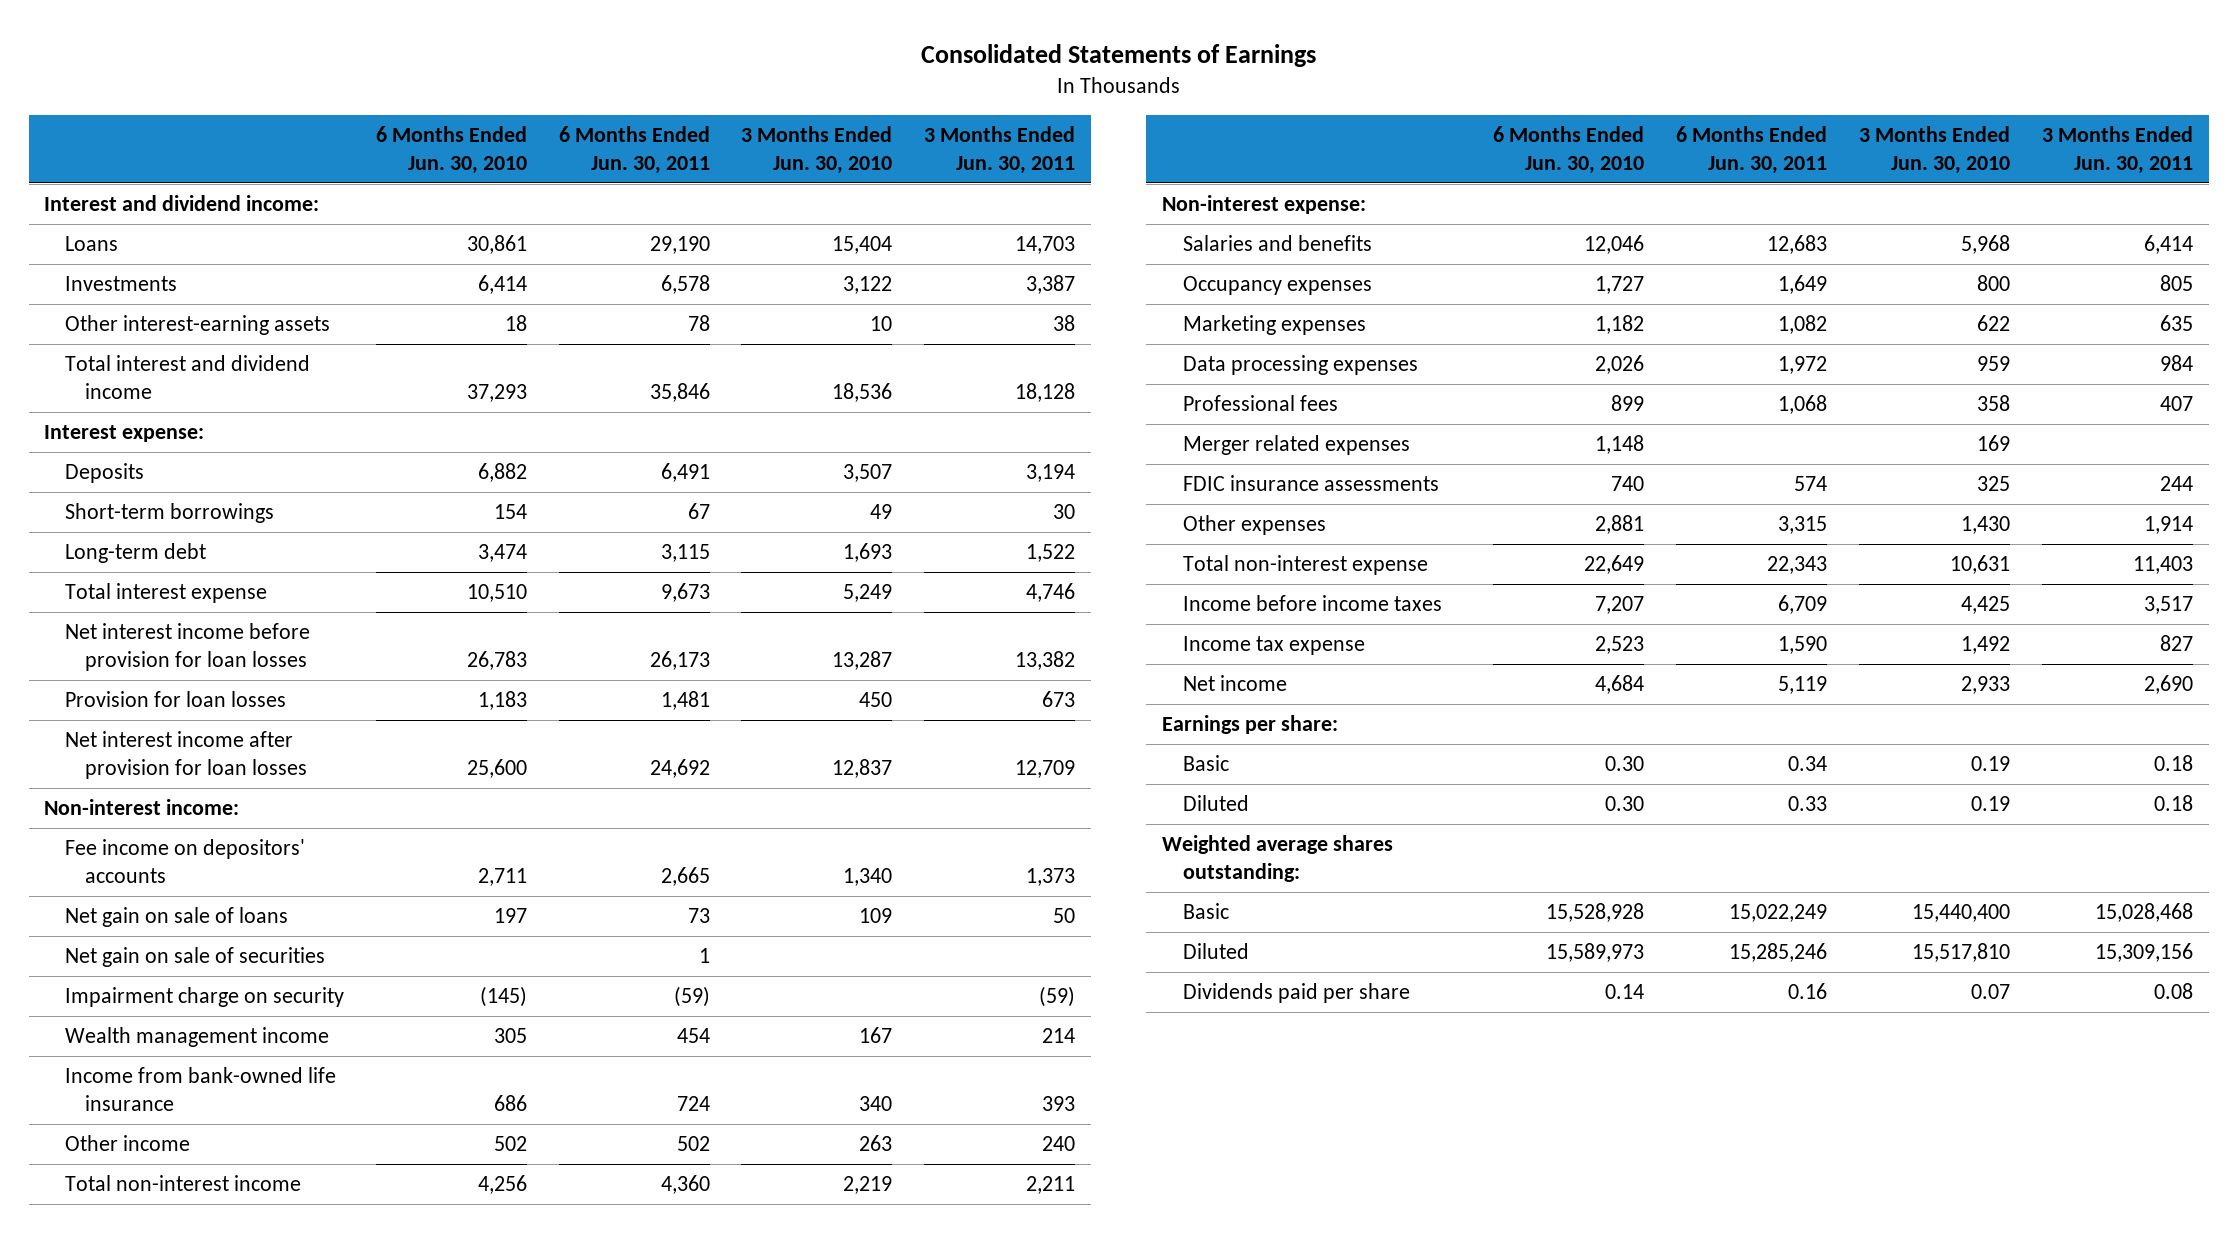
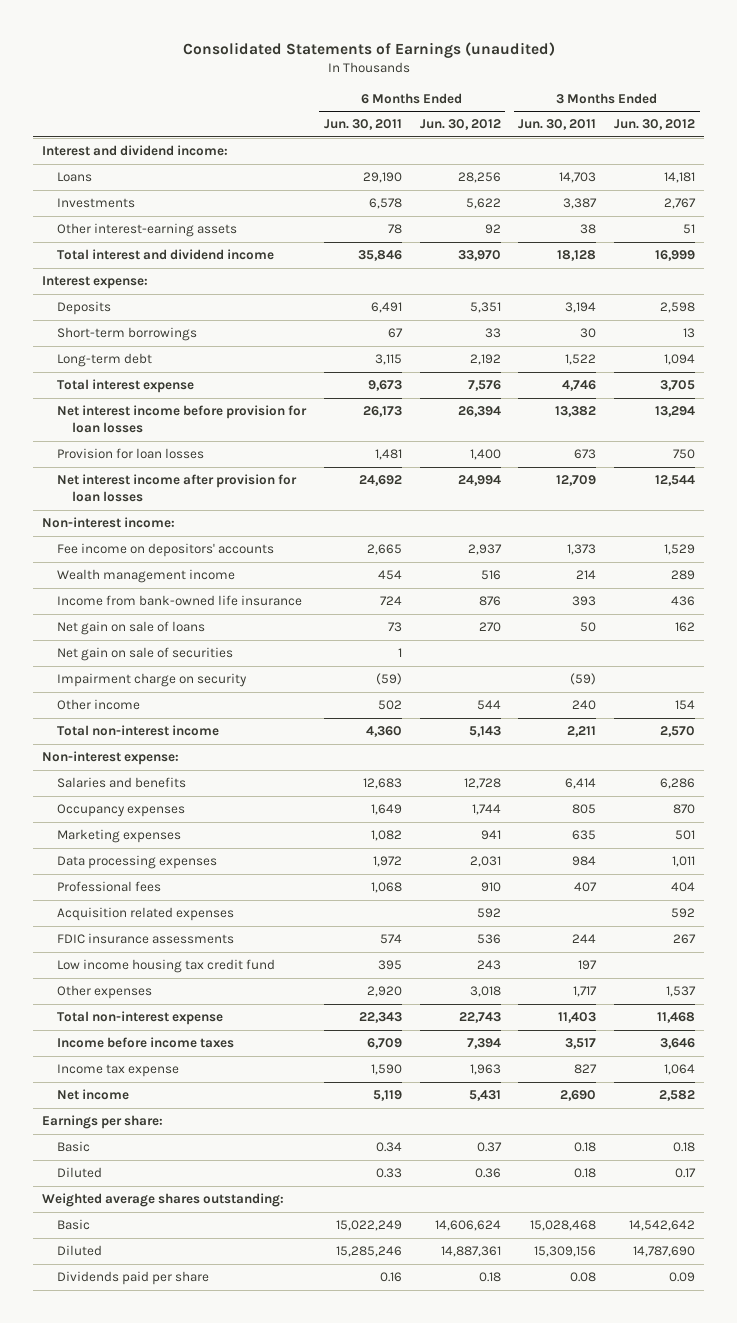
- Consolidated Statements of Earnings
+ Consolidated Statements of Earnings (unaudited)
- | 6 Months Ended Jun. 30, 2010 | 6 Months Ended Jun. 30, 2011 | 3 Months Ended Jun. 30, 2010 | 3 Months Ended Jun. 30, 2011
+ | 6 Months Ended Jun. 30, 2011 | 6 Months Ended Jun. 30, 2012 | 3 Months Ended Jun. 30, 2011 | 3 Months Ended Jun. 30, 2012
moved up: Wealth management income | 454 | 516 | 214 | 289
moved up: Income from bank-owned life insurance | 724 | 876 | 393 | 436
- Merger related expenses | 1,148 | | 169 |
+ Acquisition related expenses | | 592 | | 592
- Other expenses | 2,881 | 3,315 | 1,430 | 1,914
+ Low income housing tax credit fund | 395 | 243 | 197 |
+ Other expenses | 2,920 | 3,018 | 1,717 | 1,537

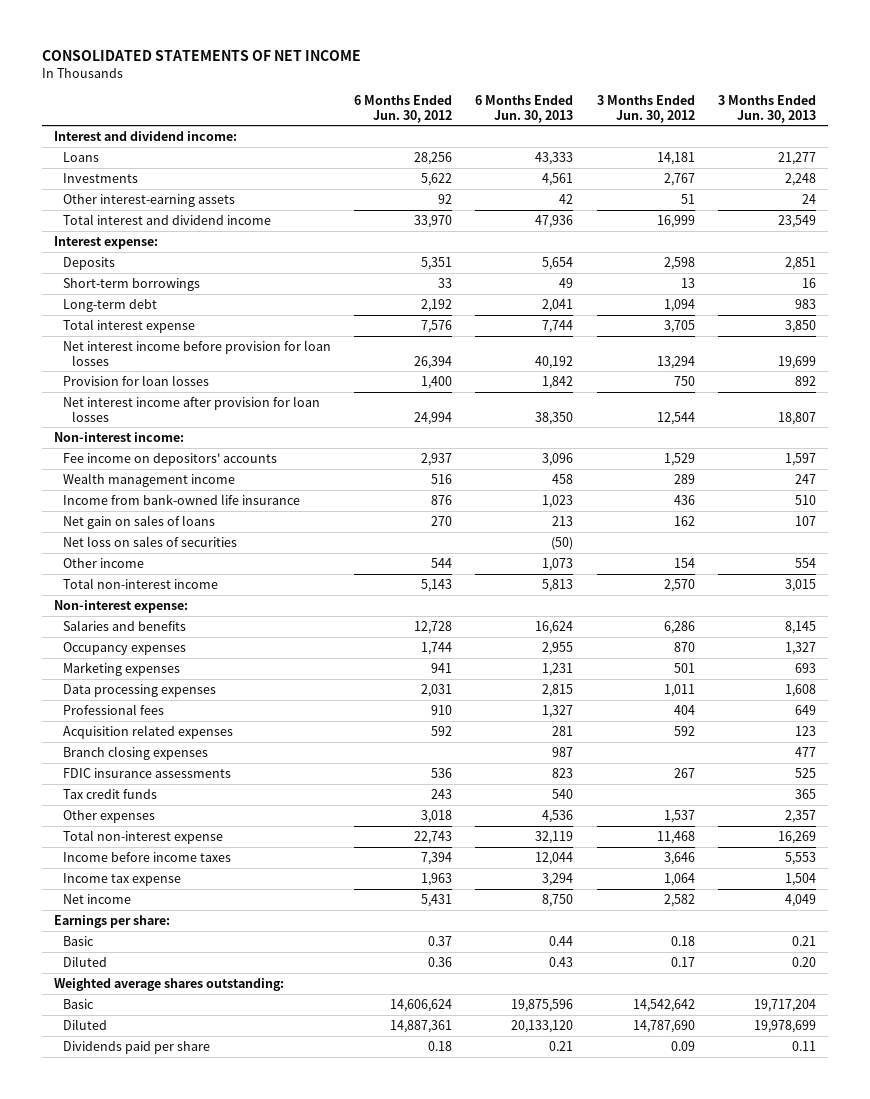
- Consolidated Statements of Earnings (unaudited)
+ CONSOLIDATED STATEMENTS OF NET INCOME
- | 6 Months Ended Jun. 30, 2011 | 6 Months Ended Jun. 30, 2012 | 3 Months Ended Jun. 30, 2011 | 3 Months Ended Jun. 30, 2012
+ | 6 Months Ended Jun. 30, 2012 | 6 Months Ended Jun. 30, 2013 | 3 Months Ended Jun. 30, 2012 | 3 Months Ended Jun. 30, 2013
- Net gain on sale of loans | 73 | 270 | 50 | 162
- Net gain on sale of securities | 1 | | |
- Impairment charge on security | (59) | | (59) |
+ Net gain on sales of loans | 270 | 213 | 162 | 107
+ Net loss on sales of securities | | (50) | |
+ Branch closing expenses | | 987 | | 477
- Low income housing tax credit fund | 395 | 243 | 197 |
+ Tax credit funds | 243 | 540 | | 365

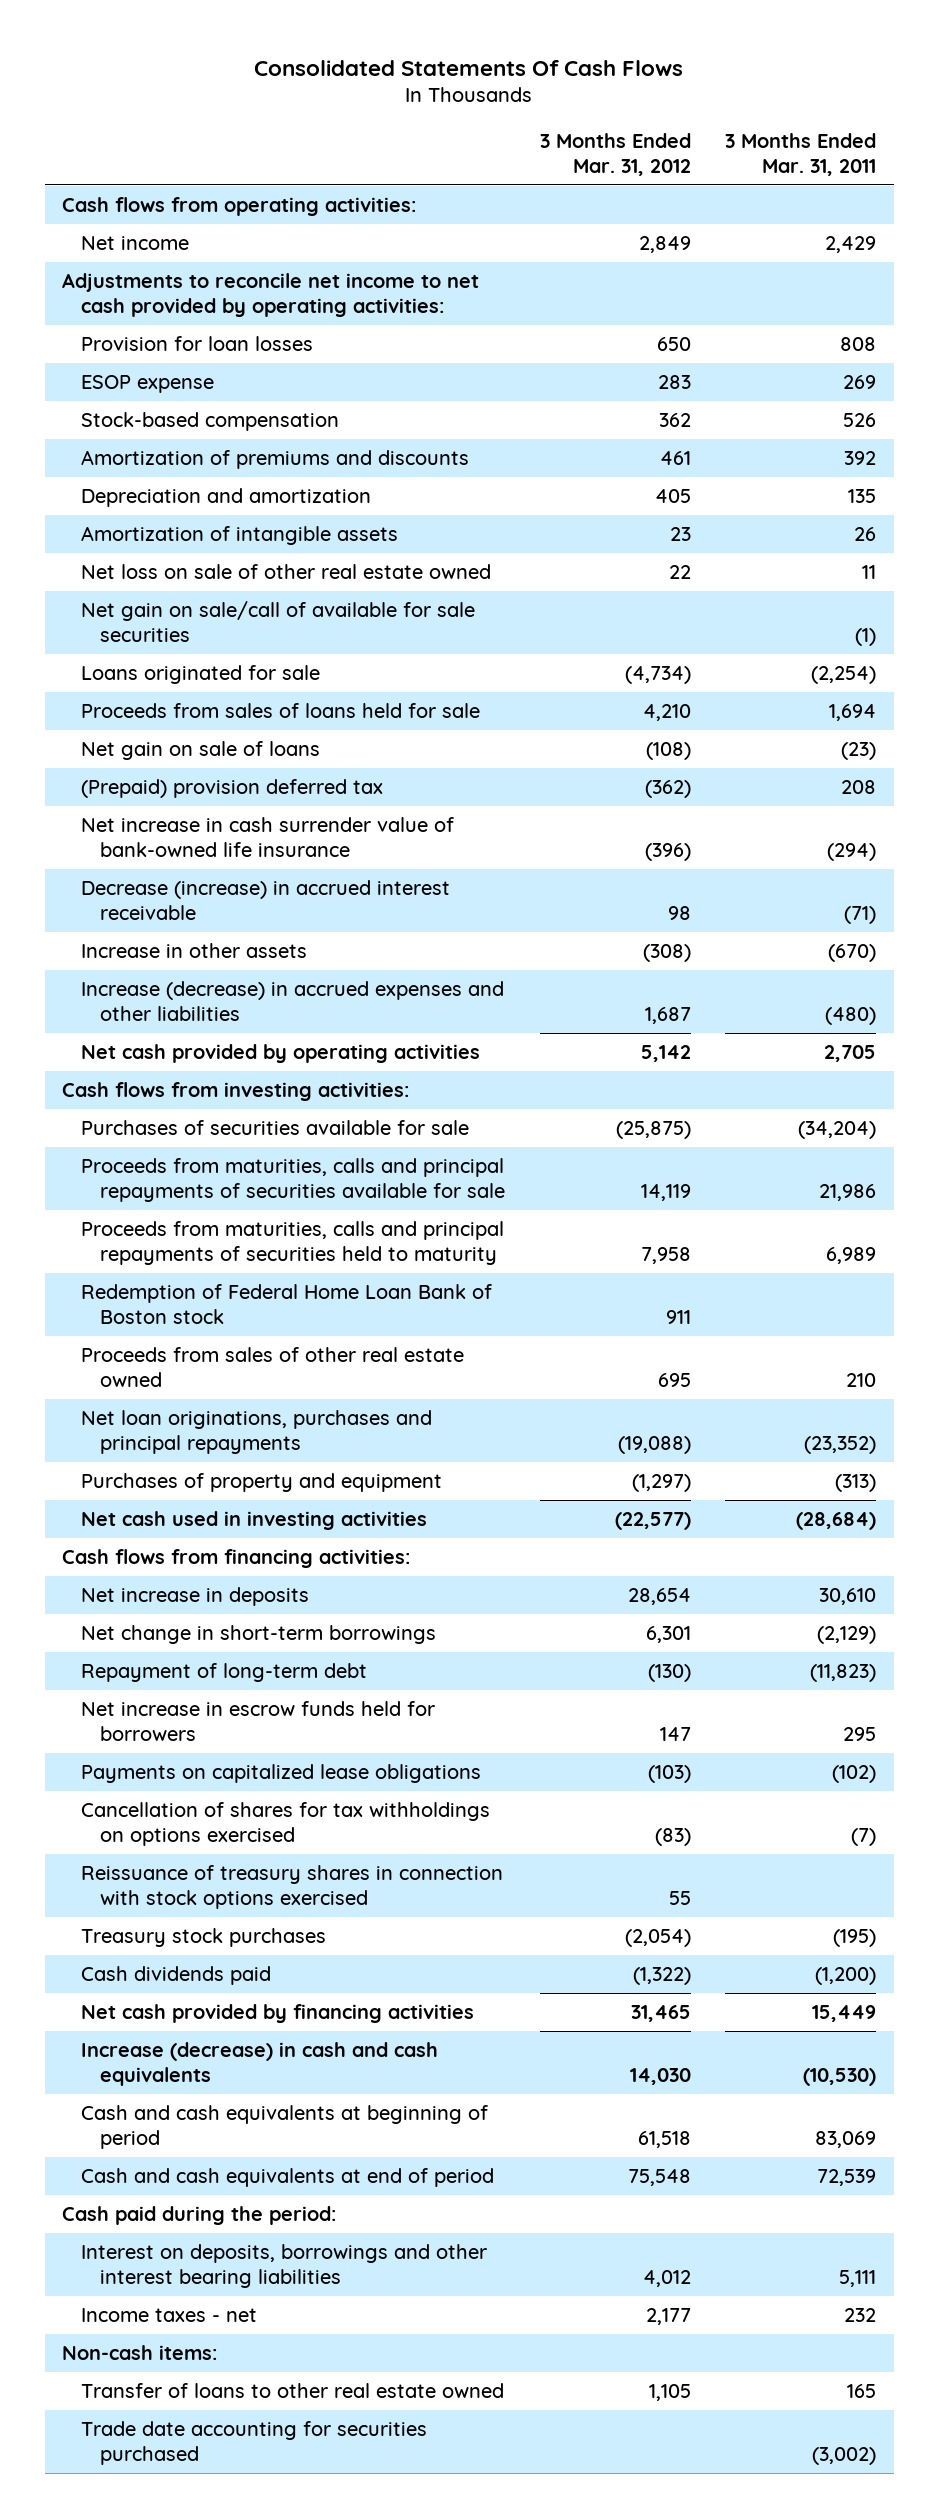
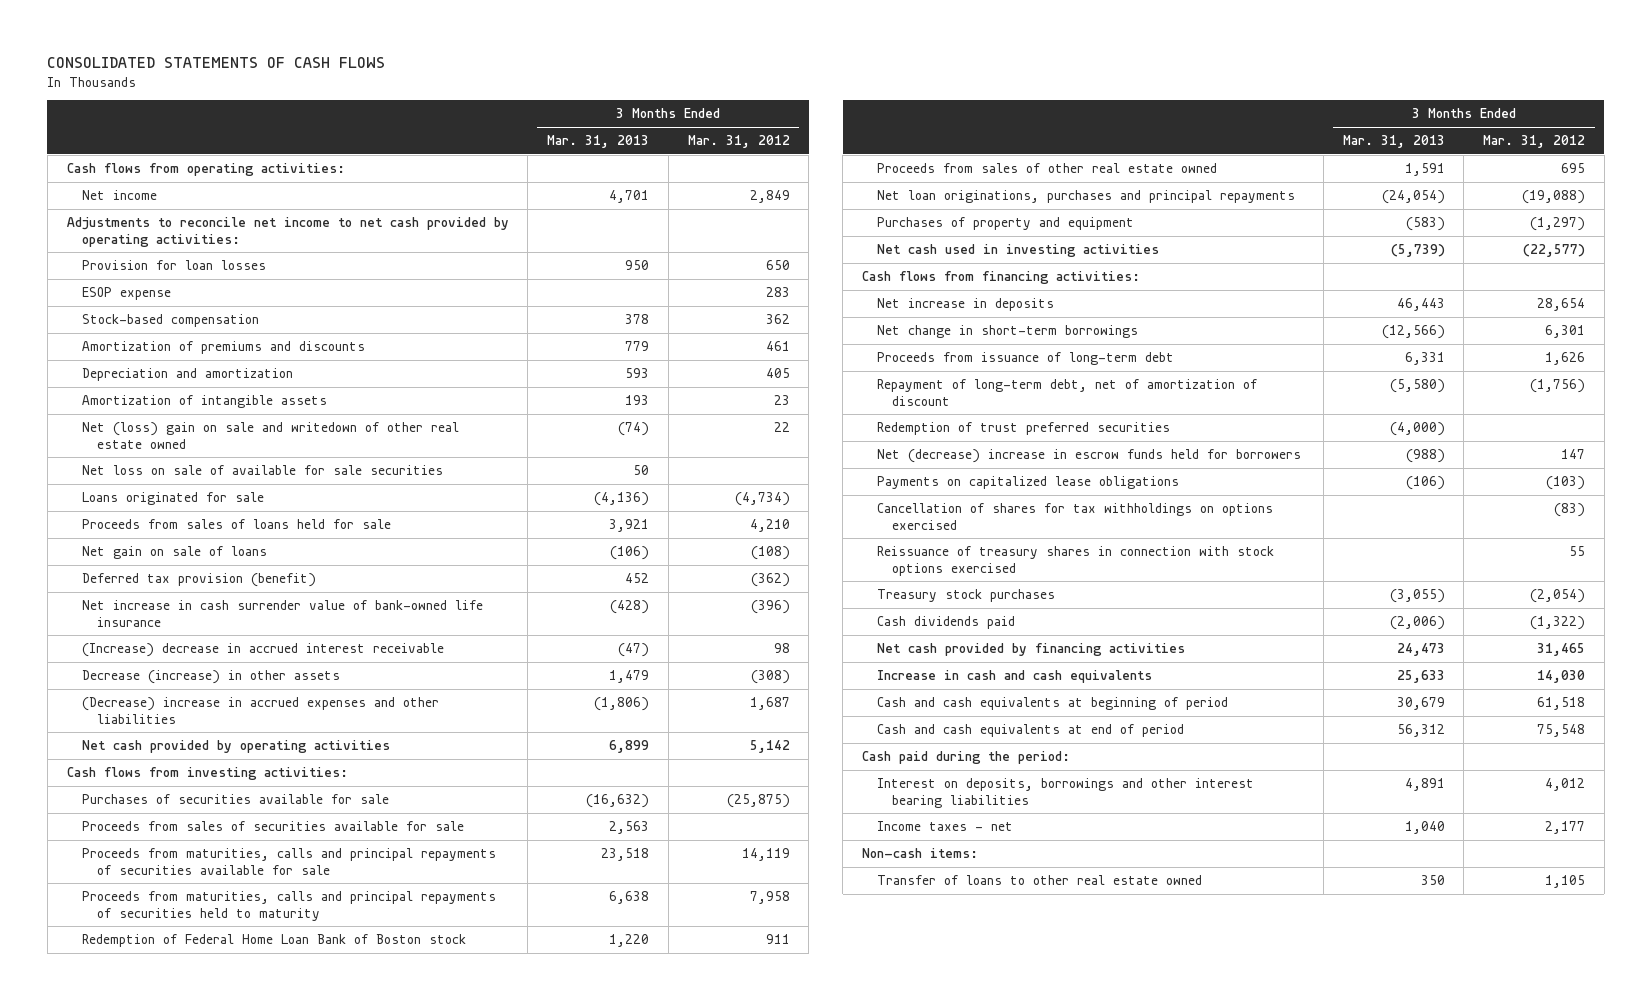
- Consolidated Statements Of Cash Flows
+ CONSOLIDATED STATEMENTS OF CASH FLOWS
- | 3 Months Ended Mar. 31, 2012 | 3 Months Ended Mar. 31, 2011
+ | 3 Months Ended Mar. 31, 2013 | 3 Months Ended Mar. 31, 2012
- Net loss on sale of other real estate owned | 22 | 11
- Net gain on sale/call of available for sale securities | | (1)
+ Net (loss) gain on sale and writedown of other real estate owned | (74) | 22
+ Net loss on sale of available for sale securities | 50 |
- (Prepaid) provision deferred tax | (362) | 208
+ Deferred tax provision (benefit) | 452 | (362)
- Decrease (increase) in accrued interest receivable | 98 | (71)
- Increase in other assets | (308) | (670)
- Increase (decrease) in accrued expenses and other liabilities | 1,687 | (480)
+ (Increase) decrease in accrued interest receivable | (47) | 98
+ Decrease (increase) in other assets | 1,479 | (308)
+ (Decrease) increase in accrued expenses and other liabilities | (1,806) | 1,687
+ Proceeds from sales of securities available for sale | 2,563 |
- Repayment of long-term debt | (130) | (11,823)
- Net increase in escrow funds held for borrowers | 147 | 295
+ Proceeds from issuance of long-term debt | 6,331 | 1,626
+ Repayment of long-term debt, net of amortization of discount | (5,580) | (1,756)
+ Redemption of trust preferred securities | (4,000) |
+ Net (decrease) increase in escrow funds held for borrowers | (988) | 147
- Increase (decrease) in cash and cash equivalents | 14,030 | (10,530)
+ Increase in cash and cash equivalents | 25,633 | 14,030
- Trade date accounting for securities purchased | | (3,002)

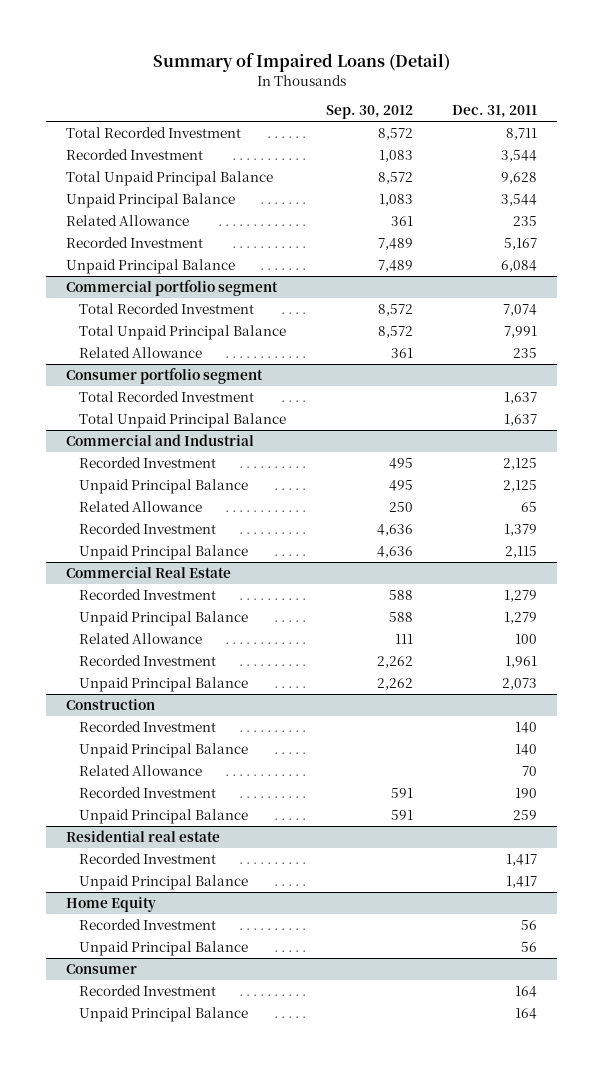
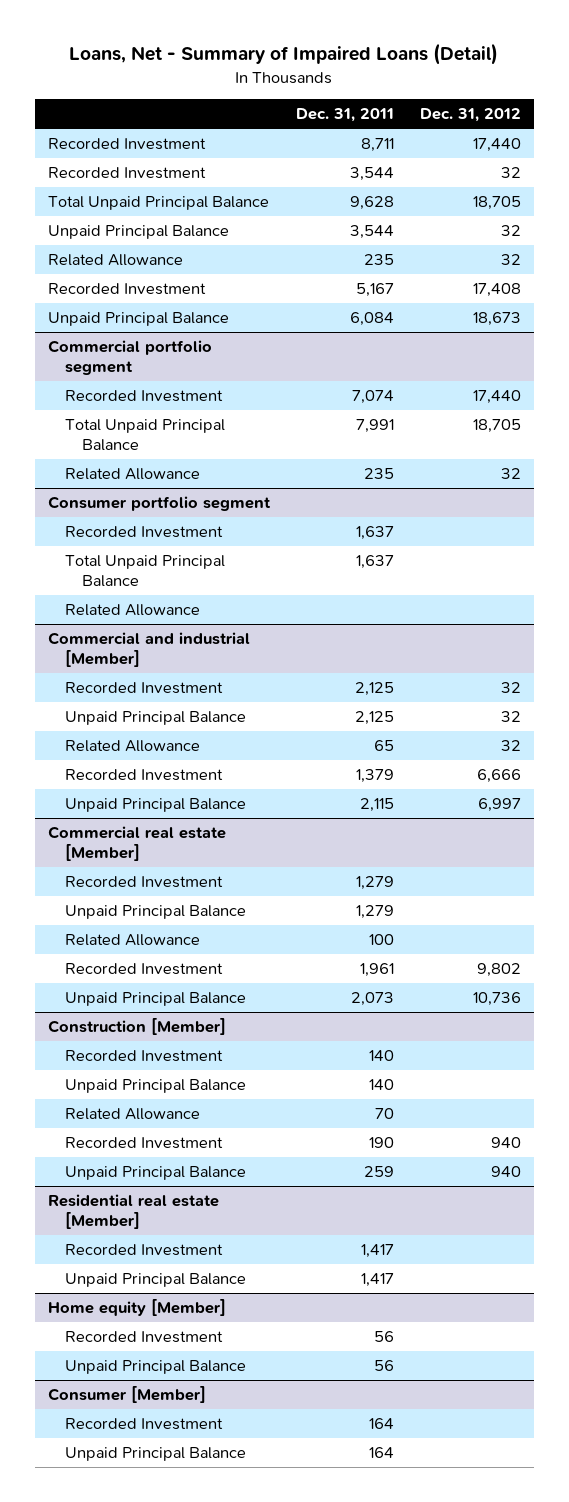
- Summary of Impaired Loans (Detail)
+ Loans, Net - Summary of Impaired Loans (Detail)
- | Sep. 30, 2012 | Dec. 31, 2011
+ | Dec. 31, 2011 | Dec. 31, 2012
- Total Recorded Investment | 8,572 | 8,711
+ Recorded Investment | 8,711 | 17,440
@ Commercial portfolio segment
- Total Recorded Investment | 8,572 | 7,074
+ Recorded Investment | 7,074 | 17,440
@ Consumer portfolio segment
- Total Recorded Investment | | 1,637
+ Recorded Investment | 1,637 |
- Commercial and Industrial
@ Consumer portfolio segment
+ Related Allowance
+ Commercial and industrial [Member]
- Commercial Real Estate
+ Commercial real estate [Member]
- Construction
+ Construction [Member]
- Residential real estate
+ Residential real estate [Member]
- Home Equity
+ Home equity [Member]
- Consumer
+ Consumer [Member]

